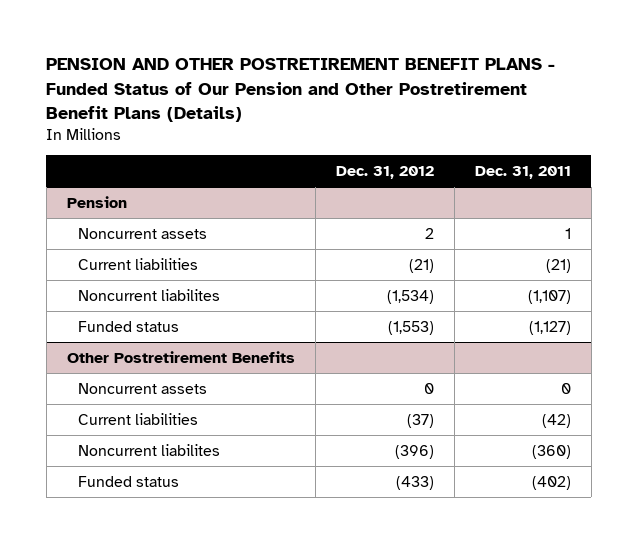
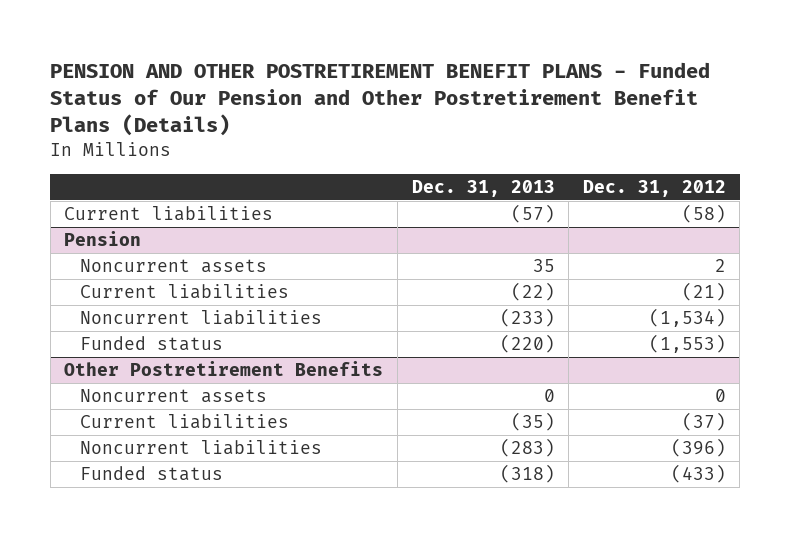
- | Dec. 31, 2012 | Dec. 31, 2011
+ | Dec. 31, 2013 | Dec. 31, 2012
+ Current liabilities | (57) | (58)
@ Pension
- Noncurrent liabilites | (1,534) | (1,107)
+ Noncurrent liabilities | (233) | (1,534)
@ Other Postretirement Benefits
- Noncurrent liabilites | (396) | (360)
+ Noncurrent liabilities | (283) | (396)

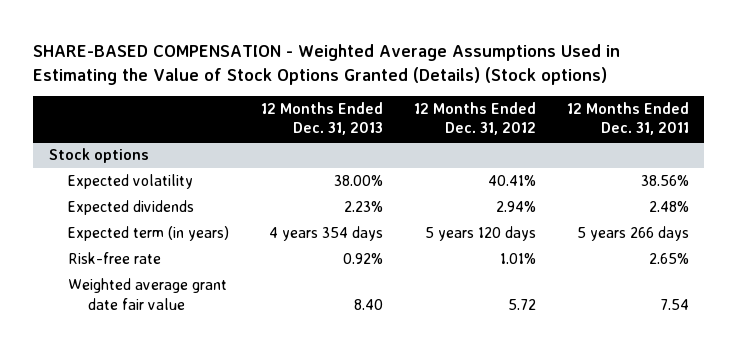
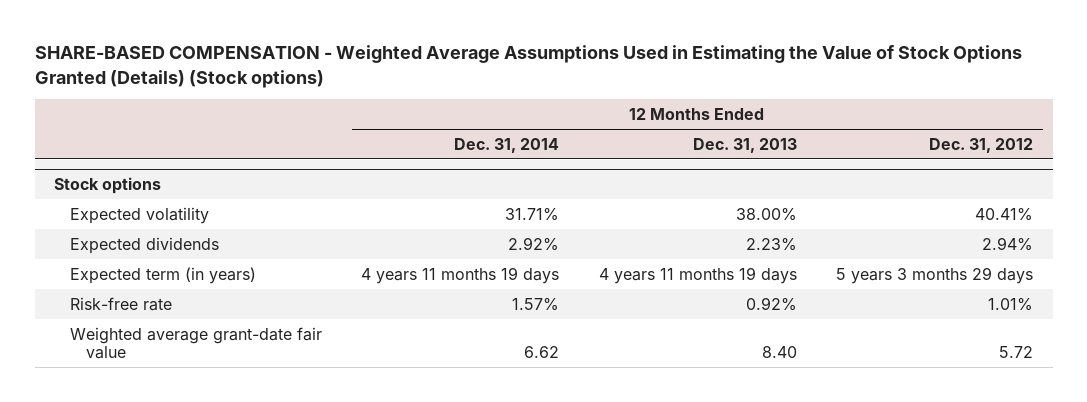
- | 12 Months Ended Dec. 31, 2013 | 12 Months Ended Dec. 31, 2012 | 12 Months Ended Dec. 31, 2011
+ | 12 Months Ended Dec. 31, 2014 | 12 Months Ended Dec. 31, 2013 | 12 Months Ended Dec. 31, 2012
@ Stock options
- Expected term (in years) | 4 years 354 days | 5 years 120 days | 5 years 266 days
+ Expected term (in years) | 4 years 11 months 19 days | 4 years 11 months 19 days | 5 years 3 months 29 days
- Weighted average grant date fair value | 8.40 | 5.72 | 7.54
+ Weighted average grant-date fair value | 6.62 | 8.40 | 5.72

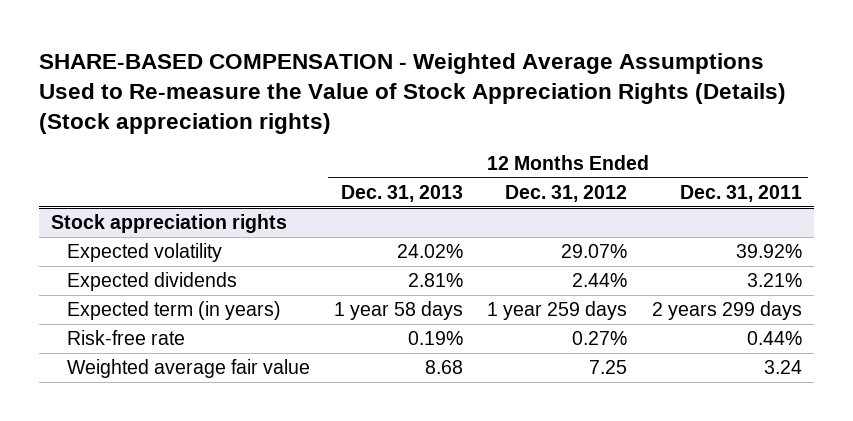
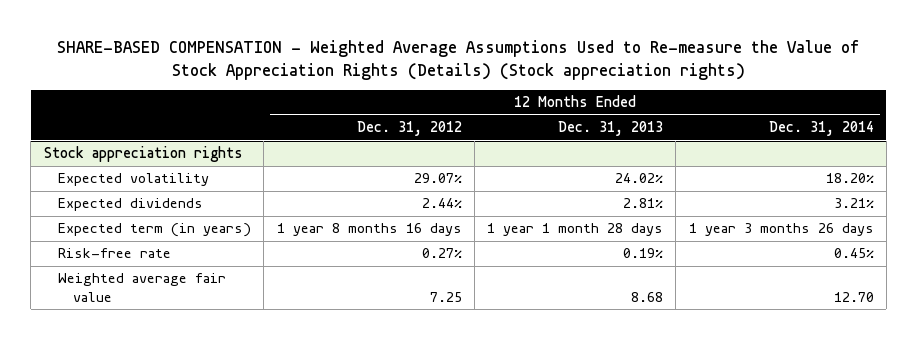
- | 12 Months Ended Dec. 31, 2013 | 12 Months Ended Dec. 31, 2012 | 12 Months Ended Dec. 31, 2011
+ | 12 Months Ended Dec. 31, 2012 | 12 Months Ended Dec. 31, 2013 | 12 Months Ended Dec. 31, 2014
@ Stock appreciation rights
- Expected term (in years) | 1 year 58 days | 1 year 259 days | 2 years 299 days
+ Expected term (in years) | 1 year 8 months 16 days | 1 year 1 month 28 days | 1 year 3 months 26 days

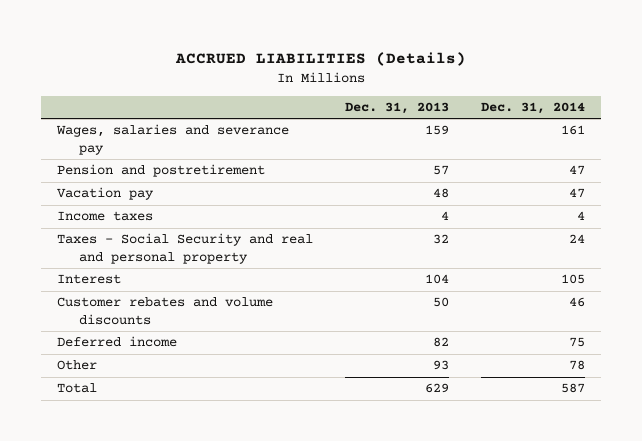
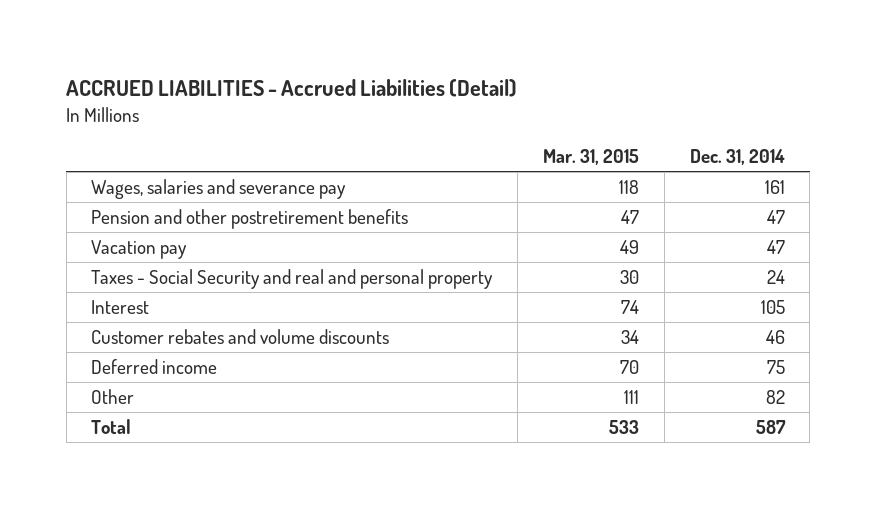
- ACCRUED LIABILITIES (Details)
+ ACCRUED LIABILITIES - Accrued Liabilities (Detail)
- | Dec. 31, 2013 | Dec. 31, 2014
+ | Mar. 31, 2015 | Dec. 31, 2014
- Pension and postretirement | 57 | 47
+ Pension and other postretirement benefits | 47 | 47
- Income taxes | 4 | 4
- Other | 93 | 78
+ Other | 111 | 82

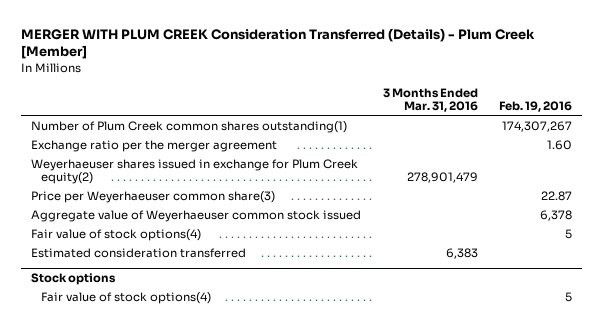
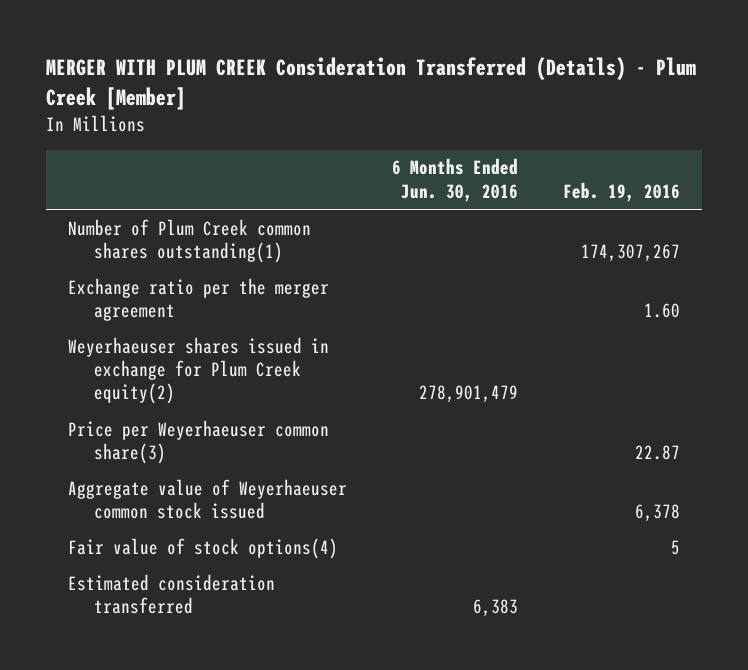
- | 3 Months Ended Mar. 31, 2016 | Feb. 19, 2016
+ | 6 Months Ended Jun. 30, 2016 | Feb. 19, 2016
- Stock options
- Fair value of stock options(4) | | 5

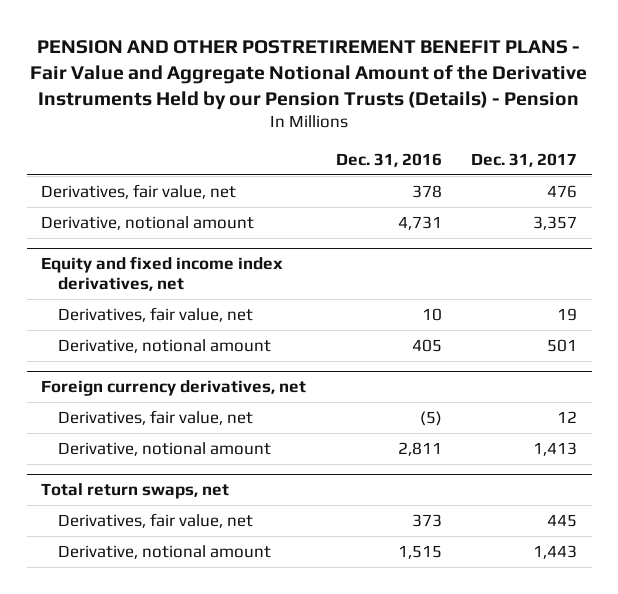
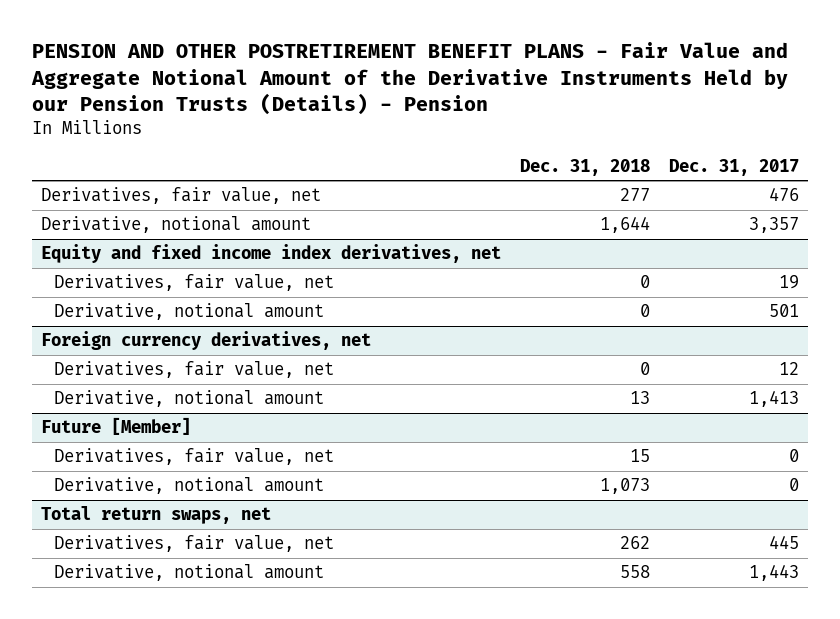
- | Dec. 31, 2016 | Dec. 31, 2017
+ | Dec. 31, 2018 | Dec. 31, 2017
+ Future [Member]
+ Derivatives, fair value, net | 15 | 0
+ Derivative, notional amount | 1,073 | 0

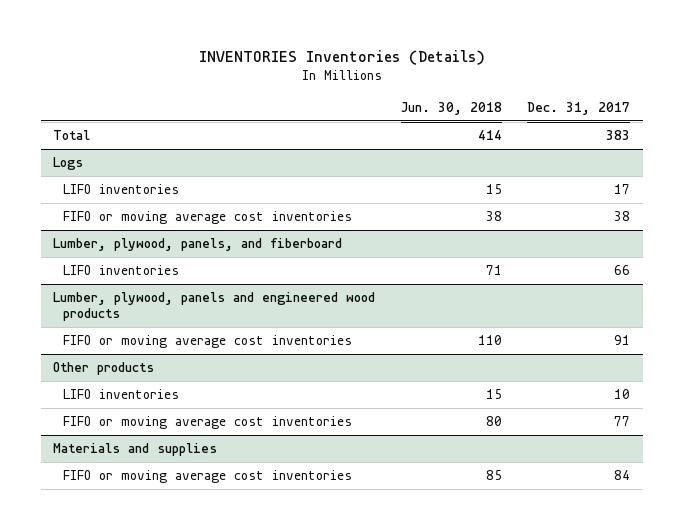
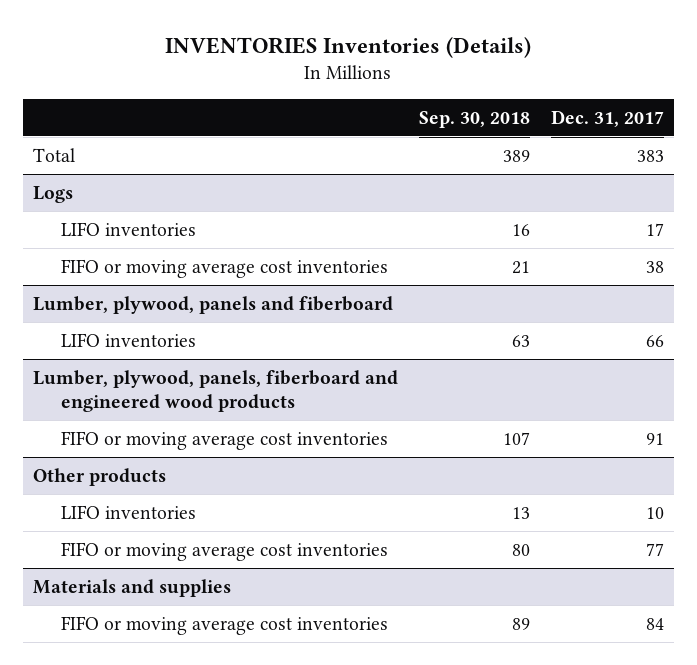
- | Jun. 30, 2018 | Dec. 31, 2017
+ | Sep. 30, 2018 | Dec. 31, 2017
- Lumber, plywood, panels, and fiberboard
+ Lumber, plywood, panels and fiberboard
- Lumber, plywood, panels and engineered wood products
+ Lumber, plywood, panels, fiberboard and engineered wood products

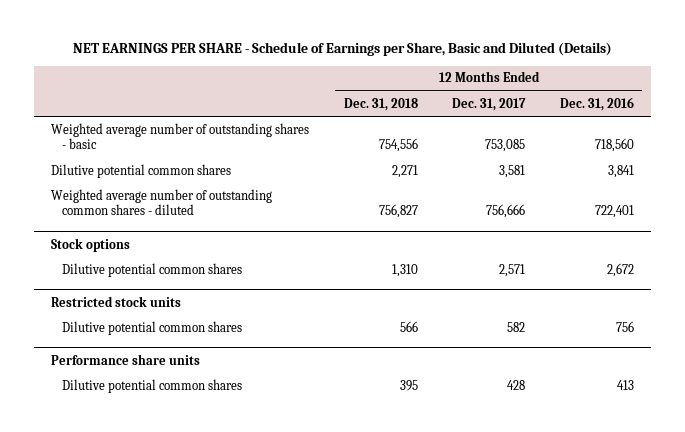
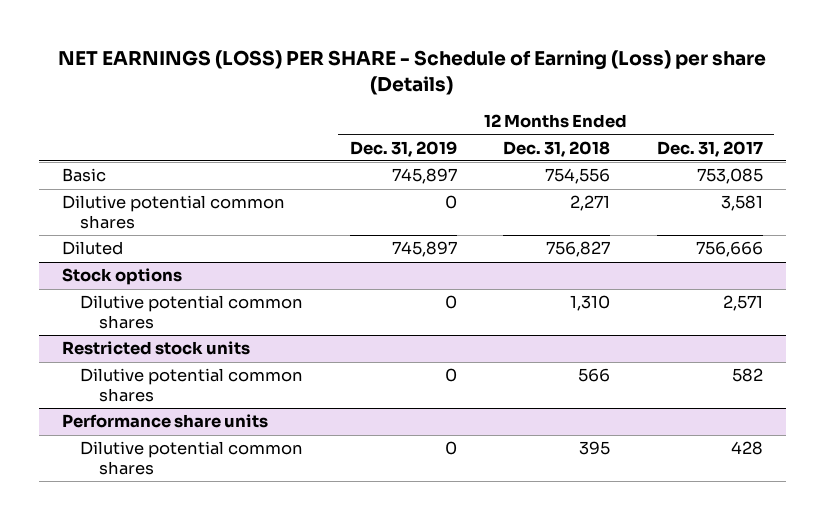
- NET EARNINGS PER SHARE - Schedule of Earnings per Share, Basic and Diluted (Details)
+ NET EARNINGS (LOSS) PER SHARE - Schedule of Earning (Loss) per share (Details)
- | 12 Months Ended Dec. 31, 2018 | 12 Months Ended Dec. 31, 2017 | 12 Months Ended Dec. 31, 2016
+ | 12 Months Ended Dec. 31, 2019 | 12 Months Ended Dec. 31, 2018 | 12 Months Ended Dec. 31, 2017
- Weighted average number of outstanding shares - basic | 754,556 | 753,085 | 718,560
+ Basic | 745,897 | 754,556 | 753,085
- Weighted average number of outstanding common shares - diluted | 756,827 | 756,666 | 722,401
+ Diluted | 745,897 | 756,827 | 756,666

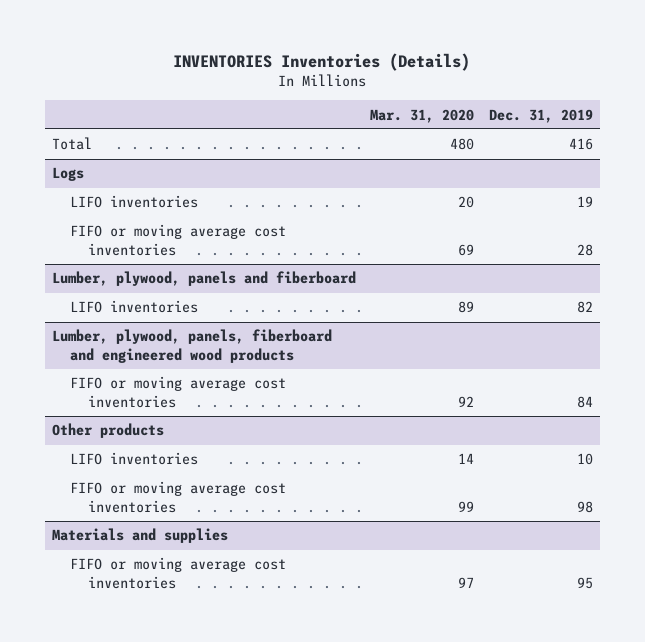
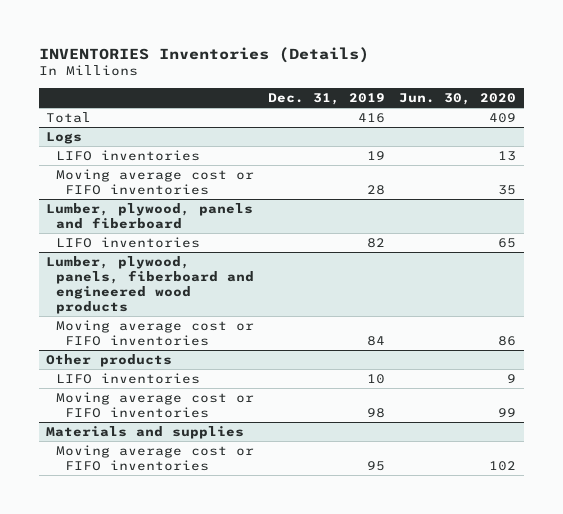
- | Mar. 31, 2020 | Dec. 31, 2019
+ | Dec. 31, 2019 | Jun. 30, 2020
@ Logs
- FIFO or moving average cost inventories | 69 | 28
+ Moving average cost or FIFO inventories | 28 | 35
@ Lumber, plywood, panels, fiberboard and engineered wood products
- FIFO or moving average cost inventories | 92 | 84
+ Moving average cost or FIFO inventories | 84 | 86
@ Other products
- FIFO or moving average cost inventories | 99 | 98
+ Moving average cost or FIFO inventories | 98 | 99
@ Materials and supplies
- FIFO or moving average cost inventories | 97 | 95
+ Moving average cost or FIFO inventories | 95 | 102

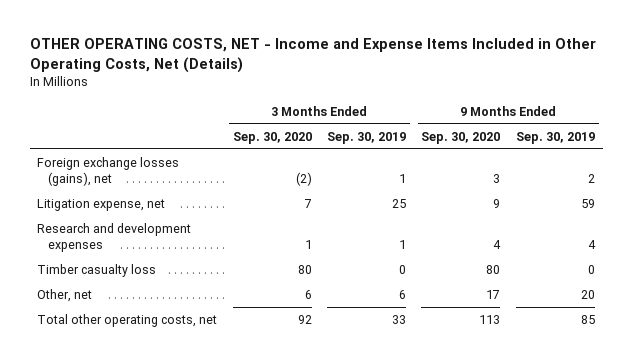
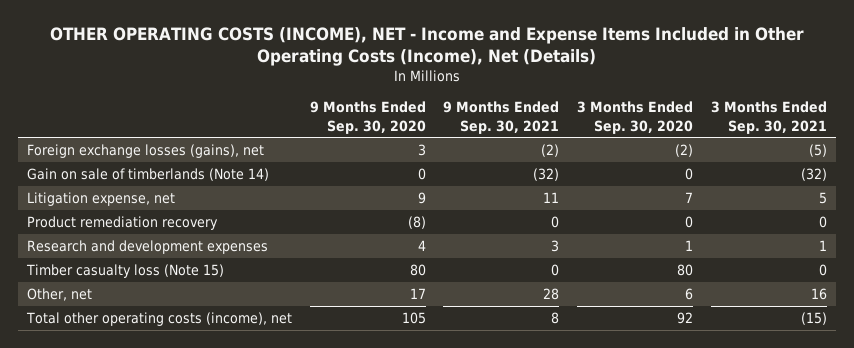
- OTHER OPERATING COSTS, NET - Income and Expense Items Included in Other Operating Costs, Net (Details)
+ OTHER OPERATING COSTS (INCOME), NET - Income and Expense Items Included in Other Operating Costs (Income), Net (Details)
- | 3 Months Ended Sep. 30, 2020 | 3 Months Ended Sep. 30, 2019 | 9 Months Ended Sep. 30, 2020 | 9 Months Ended Sep. 30, 2019
+ | 9 Months Ended Sep. 30, 2020 | 9 Months Ended Sep. 30, 2021 | 3 Months Ended Sep. 30, 2020 | 3 Months Ended Sep. 30, 2021
+ Gain on sale of timberlands (Note 14) | 0 | (32) | 0 | (32)
+ Product remediation recovery | (8) | 0 | 0 | 0
- Timber casualty loss | 80 | 0 | 80 | 0
+ Timber casualty loss (Note 15) | 80 | 0 | 80 | 0
- Total other operating costs, net | 92 | 33 | 113 | 85
+ Total other operating costs (income), net | 105 | 8 | 92 | (15)

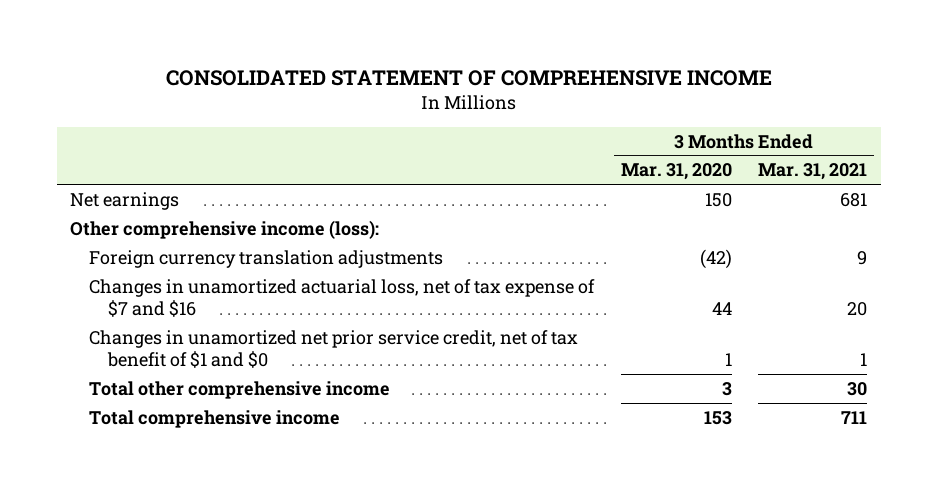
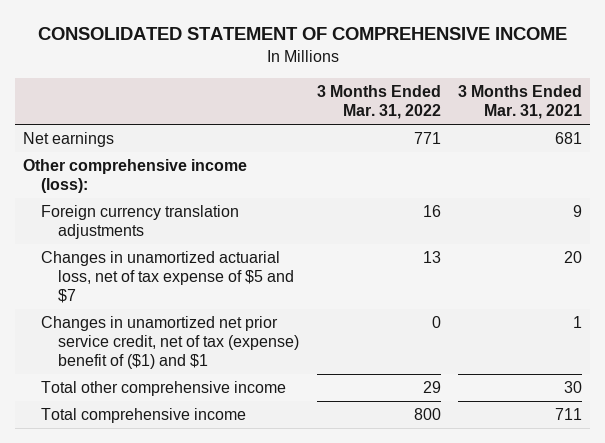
- | 3 Months Ended Mar. 31, 2020 | 3 Months Ended Mar. 31, 2021
+ | 3 Months Ended Mar. 31, 2022 | 3 Months Ended Mar. 31, 2021
- Changes in unamortized actuarial loss, net of tax expense of $7 and $16 | 44 | 20
- Changes in unamortized net prior service credit, net of tax benefit of $1 and $0 | 1 | 1
+ Changes in unamortized actuarial loss, net of tax expense of $5 and $7 | 13 | 20
+ Changes in unamortized net prior service credit, net of tax (expense) benefit of ($1) and $1 | 0 | 1

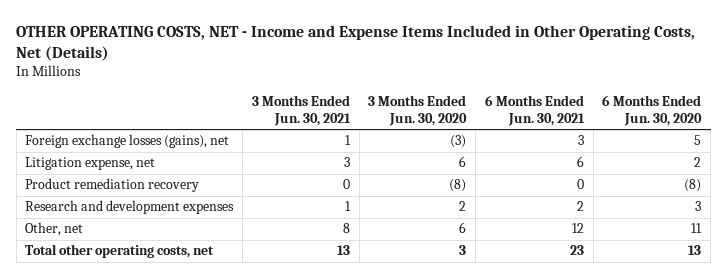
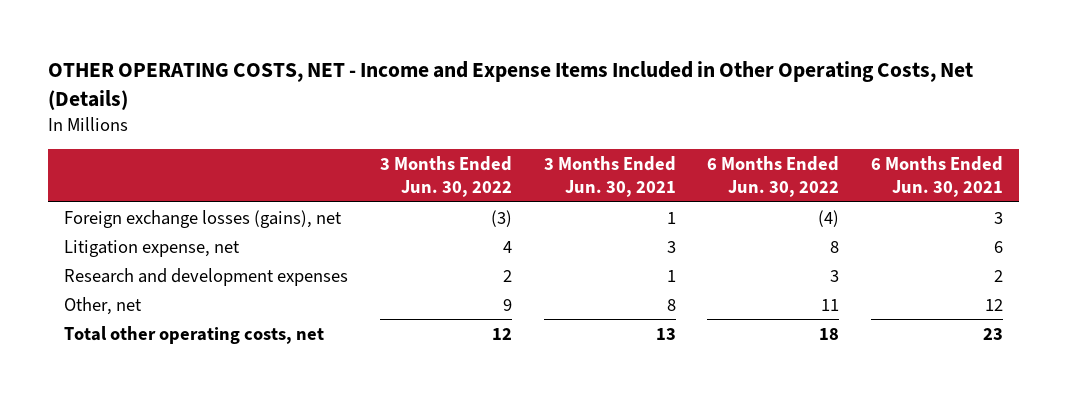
- | 3 Months Ended Jun. 30, 2021 | 3 Months Ended Jun. 30, 2020 | 6 Months Ended Jun. 30, 2021 | 6 Months Ended Jun. 30, 2020
+ | 3 Months Ended Jun. 30, 2022 | 3 Months Ended Jun. 30, 2021 | 6 Months Ended Jun. 30, 2022 | 6 Months Ended Jun. 30, 2021
- Product remediation recovery | 0 | (8) | 0 | (8)

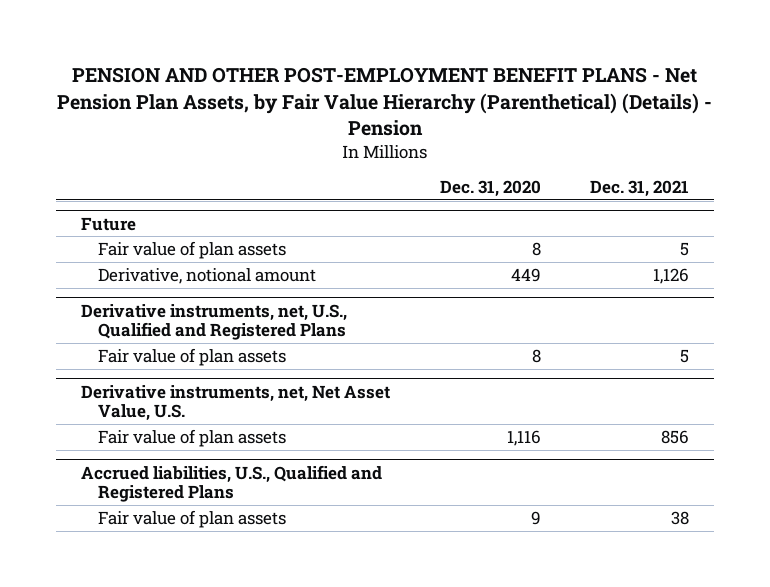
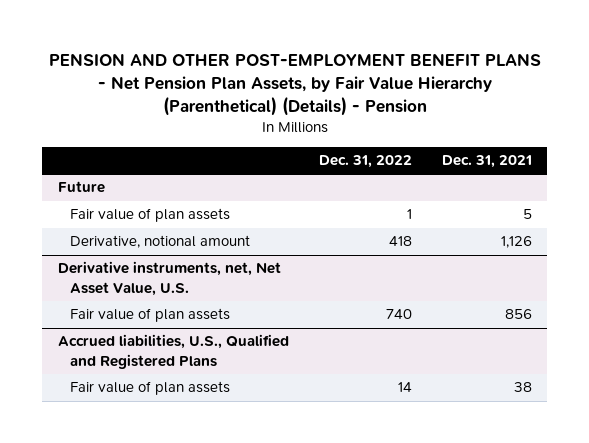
- | Dec. 31, 2020 | Dec. 31, 2021
+ | Dec. 31, 2022 | Dec. 31, 2021
- Derivative instruments, net, U.S., Qualified and Registered Plans
- Fair value of plan assets | 8 | 5

